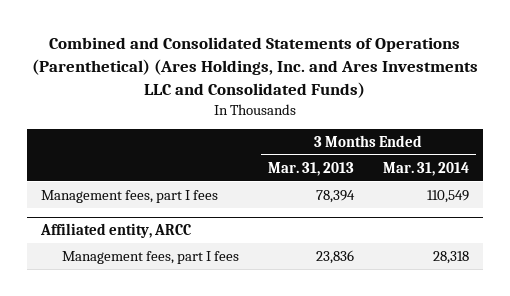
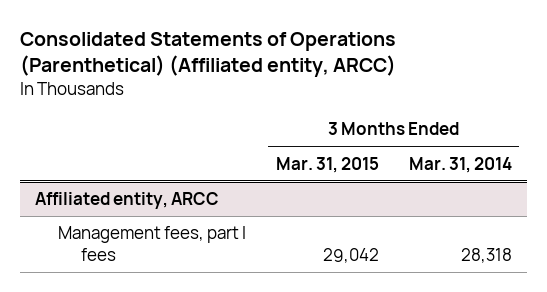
- Combined and Consolidated Statements of Operations (Parenthetical) (Ares Holdings, Inc. and Ares Investments LLC and Consolidated Funds)
+ Consolidated Statements of Operations (Parenthetical) (Affiliated entity, ARCC)
- | 3 Months Ended Mar. 31, 2013 | 3 Months Ended Mar. 31, 2014
+ | 3 Months Ended Mar. 31, 2015 | 3 Months Ended Mar. 31, 2014
- Management fees, part I fees | 78,394 | 110,549

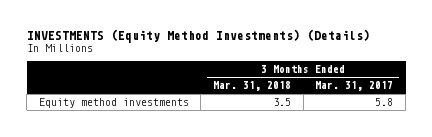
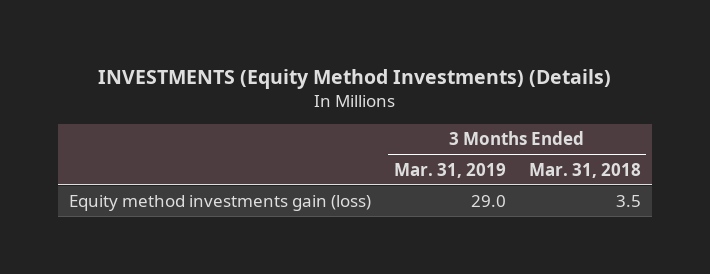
- | 3 Months Ended Mar. 31, 2018 | 3 Months Ended Mar. 31, 2017
+ | 3 Months Ended Mar. 31, 2019 | 3 Months Ended Mar. 31, 2018
- Equity method investments | 3.5 | 5.8
+ Equity method investments gain (loss) | 29.0 | 3.5

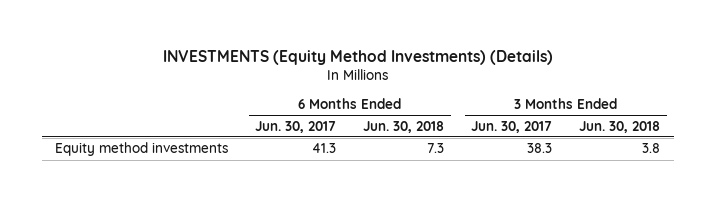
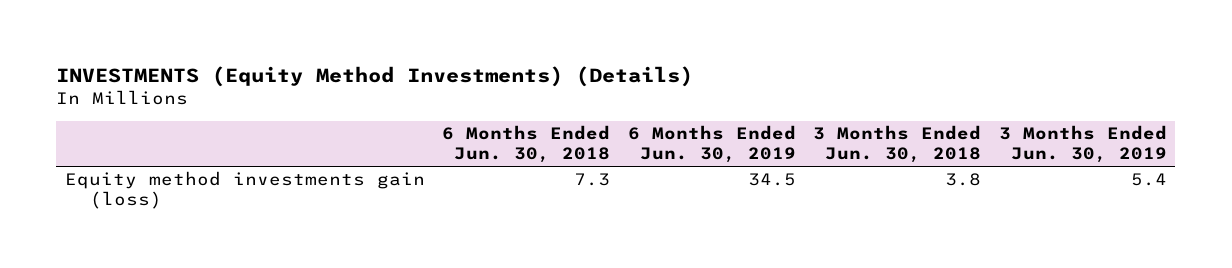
- | 6 Months Ended Jun. 30, 2017 | 6 Months Ended Jun. 30, 2018 | 3 Months Ended Jun. 30, 2017 | 3 Months Ended Jun. 30, 2018
+ | 6 Months Ended Jun. 30, 2018 | 6 Months Ended Jun. 30, 2019 | 3 Months Ended Jun. 30, 2018 | 3 Months Ended Jun. 30, 2019
- Equity method investments | 41.3 | 7.3 | 38.3 | 3.8
+ Equity method investments gain (loss) | 7.3 | 34.5 | 3.8 | 5.4

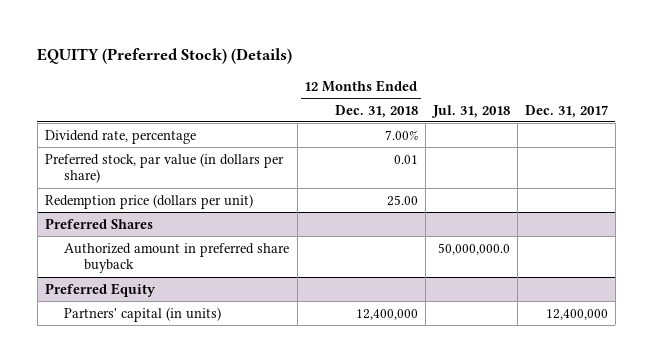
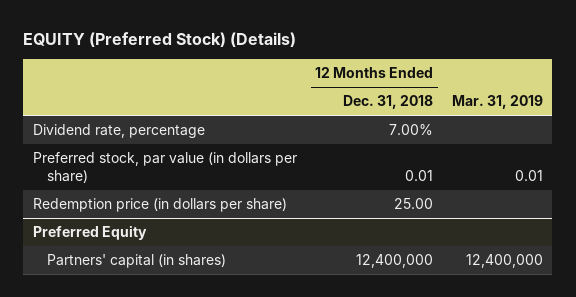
- | 12 Months Ended Dec. 31, 2018 | Jul. 31, 2018 | Dec. 31, 2017
+ | 12 Months Ended Dec. 31, 2018 | Mar. 31, 2019
- Redemption price (dollars per unit) | 25.00 | |
- Preferred Shares
- Authorized amount in preferred share buyback | | 50,000,000.0 |
+ Redemption price (in dollars per share) | 25.00 |
@ Preferred Equity
- Partners' capital (in units) | 12,400,000 | | 12,400,000
+ Partners' capital (in shares) | 12,400,000 | 12,400,000

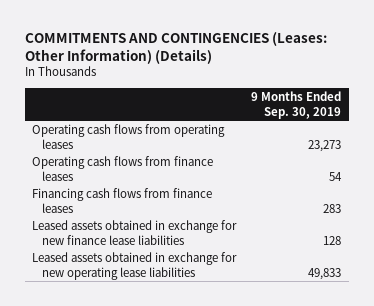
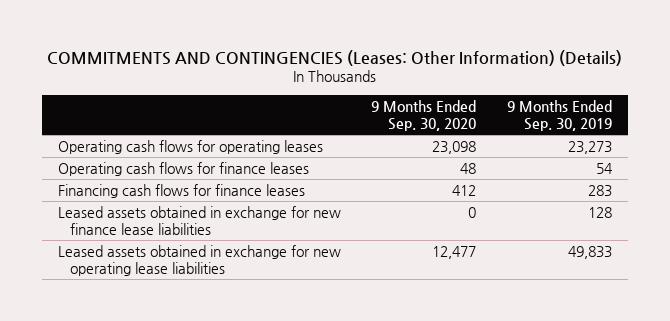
- | 9 Months Ended Sep. 30, 2019
+ | 9 Months Ended Sep. 30, 2020 | 9 Months Ended Sep. 30, 2019
- Operating cash flows from operating leases | 23,273
- Operating cash flows from finance leases | 54
- Financing cash flows from finance leases | 283
+ Operating cash flows for operating leases | 23,098 | 23,273
+ Operating cash flows for finance leases | 48 | 54
+ Financing cash flows for finance leases | 412 | 283

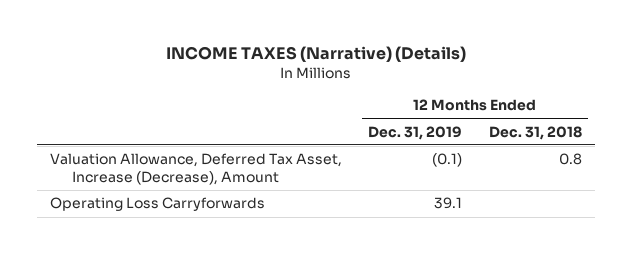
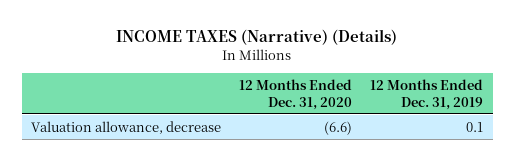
- | 12 Months Ended Dec. 31, 2019 | 12 Months Ended Dec. 31, 2018
+ | 12 Months Ended Dec. 31, 2020 | 12 Months Ended Dec. 31, 2019
- Valuation Allowance, Deferred Tax Asset, Increase (Decrease), Amount | (0.1) | 0.8
- Operating Loss Carryforwards | 39.1 |
+ Valuation allowance, decrease | (6.6) | 0.1

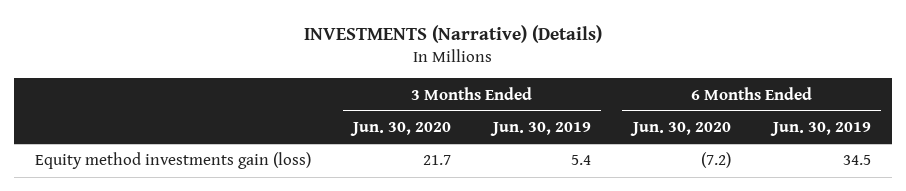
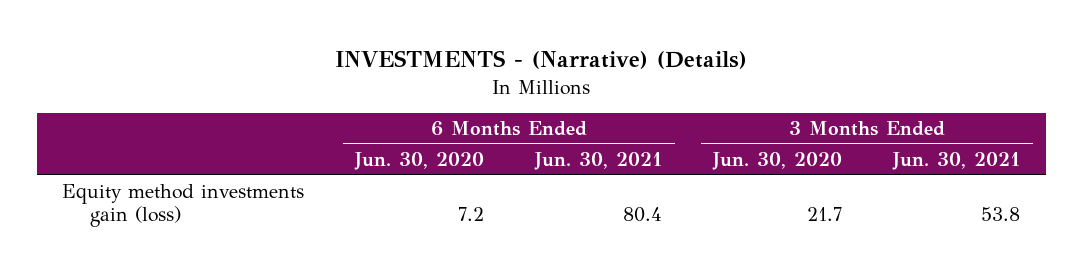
- INVESTMENTS (Narrative) (Details)
+ INVESTMENTS - (Narrative) (Details)
- | 3 Months Ended Jun. 30, 2020 | 3 Months Ended Jun. 30, 2019 | 6 Months Ended Jun. 30, 2020 | 6 Months Ended Jun. 30, 2019
+ | 6 Months Ended Jun. 30, 2020 | 6 Months Ended Jun. 30, 2021 | 3 Months Ended Jun. 30, 2020 | 3 Months Ended Jun. 30, 2021
- Equity method investments gain (loss) | 21.7 | 5.4 | (7.2) | 34.5
+ Equity method investments gain (loss) | 7.2 | 80.4 | 21.7 | 53.8

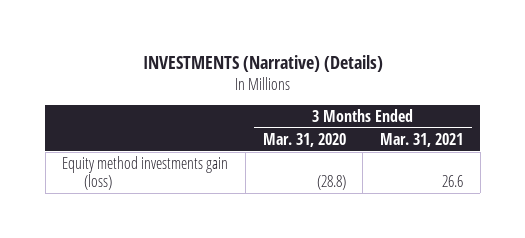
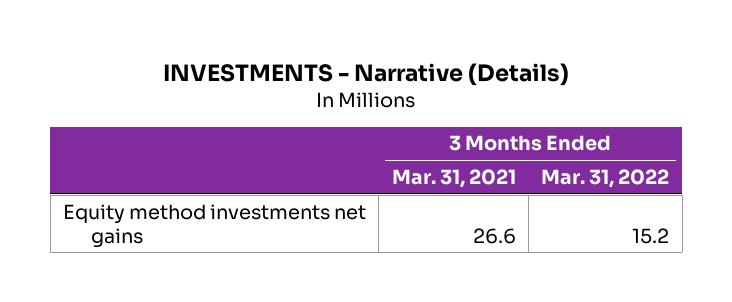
- INVESTMENTS (Narrative) (Details)
+ INVESTMENTS - Narrative (Details)
- | 3 Months Ended Mar. 31, 2020 | 3 Months Ended Mar. 31, 2021
+ | 3 Months Ended Mar. 31, 2021 | 3 Months Ended Mar. 31, 2022
- Equity method investments gain (loss) | (28.8) | 26.6
+ Equity method investments net gains | 26.6 | 15.2

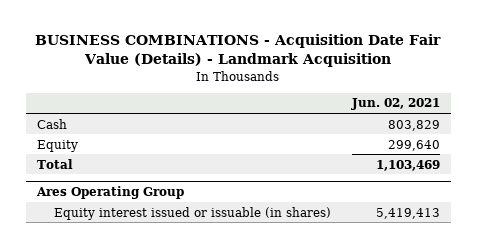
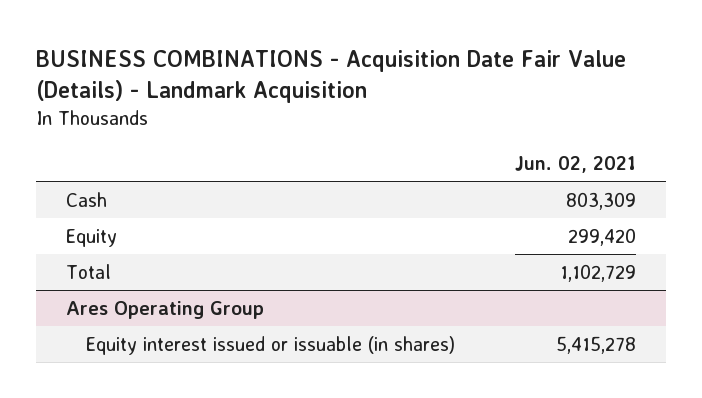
- Cash | 803,829
- Equity | 299,640
- Total | 1,103,469
+ Cash | 803,309
+ Equity | 299,420
+ Total | 1,102,729
@ Ares Operating Group
- Equity interest issued or issuable (in shares) | 5,419,413
+ Equity interest issued or issuable (in shares) | 5,415,278

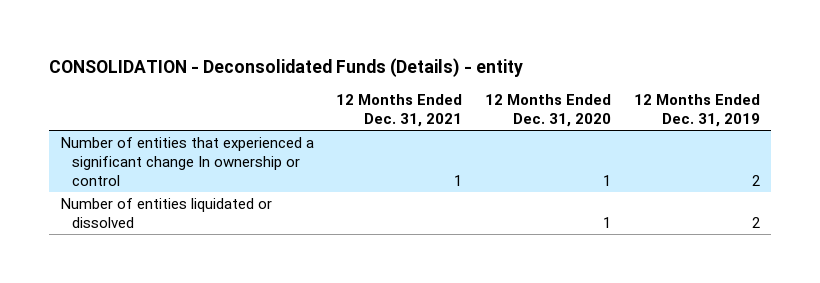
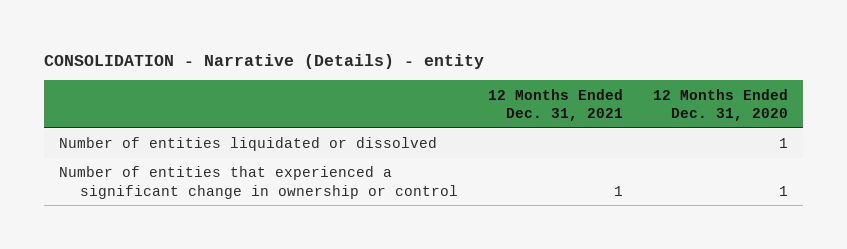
- CONSOLIDATION - Deconsolidated Funds (Details) - entity
+ CONSOLIDATION - Narrative (Details) - entity
- | 12 Months Ended Dec. 31, 2021 | 12 Months Ended Dec. 31, 2020 | 12 Months Ended Dec. 31, 2019
+ | 12 Months Ended Dec. 31, 2021 | 12 Months Ended Dec. 31, 2020
- Number of entities that experienced a significant change In ownership or control | 1 | 1 | 2
+ Number of entities that experienced a significant change in ownership or control | 1 | 1

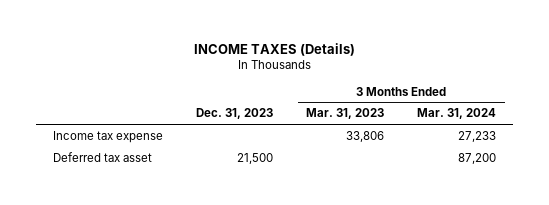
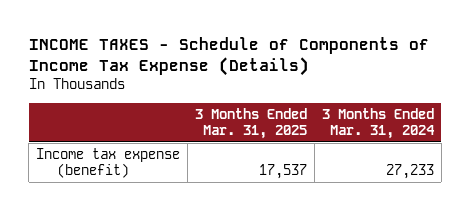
- INCOME TAXES (Details)
+ INCOME TAXES - Schedule of Components of Income Tax Expense (Details)
- | Dec. 31, 2023 | 3 Months Ended Mar. 31, 2023 | 3 Months Ended Mar. 31, 2024
+ | 3 Months Ended Mar. 31, 2025 | 3 Months Ended Mar. 31, 2024
- Income tax expense | | 33,806 | 27,233
- Deferred tax asset | 21,500 | | 87,200
+ Income tax expense (benefit) | 17,537 | 27,233

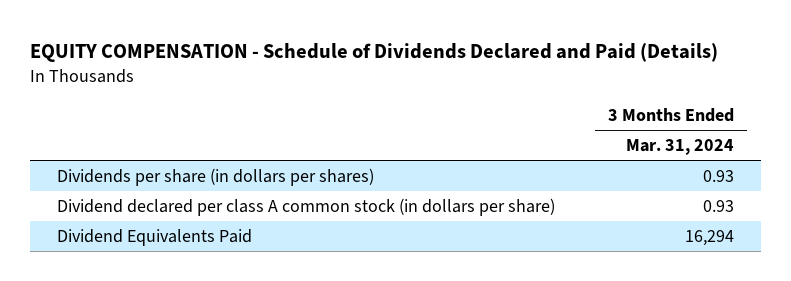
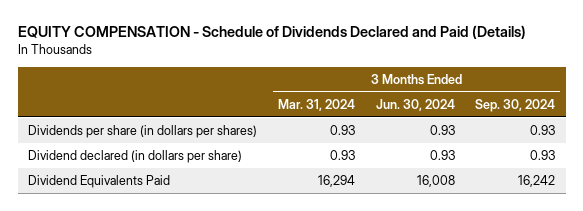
- | 3 Months Ended Mar. 31, 2024
+ | 3 Months Ended Mar. 31, 2024 | 3 Months Ended Jun. 30, 2024 | 3 Months Ended Sep. 30, 2024
- Dividend declared per class A common stock (in dollars per share) | 0.93
+ Dividend declared (in dollars per share) | 0.93 | 0.93 | 0.93

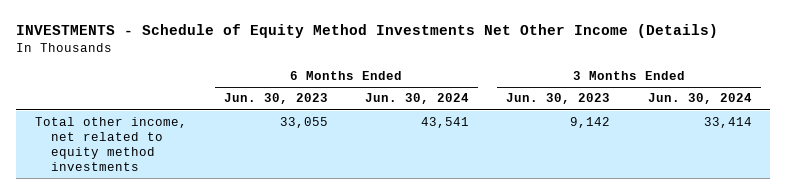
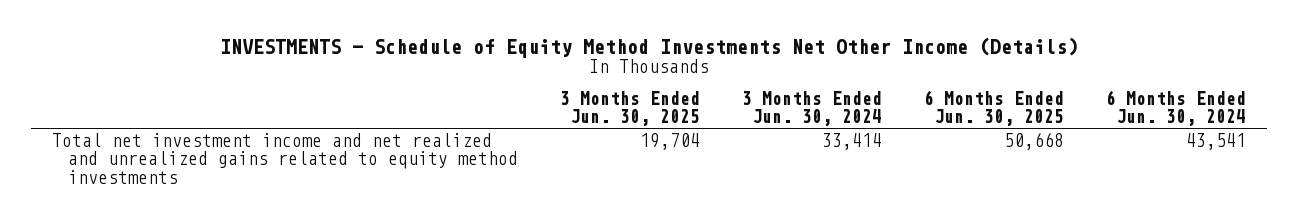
- | 6 Months Ended Jun. 30, 2023 | 6 Months Ended Jun. 30, 2024 | 3 Months Ended Jun. 30, 2023 | 3 Months Ended Jun. 30, 2024
+ | 3 Months Ended Jun. 30, 2025 | 3 Months Ended Jun. 30, 2024 | 6 Months Ended Jun. 30, 2025 | 6 Months Ended Jun. 30, 2024
- Total other income, net related to equity method investments | 33,055 | 43,541 | 9,142 | 33,414
+ Total net investment income and net realized and unrealized gains related to equity method investments | 19,704 | 33,414 | 50,668 | 43,541

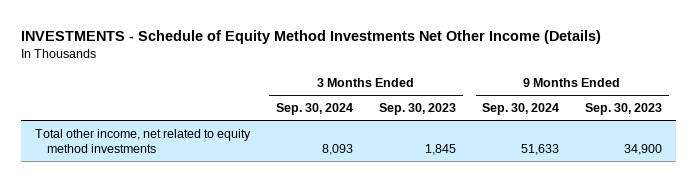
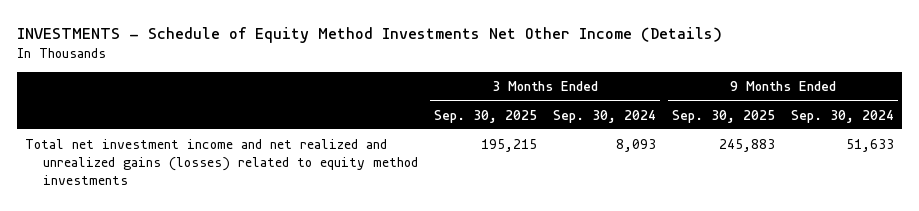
- | 3 Months Ended Sep. 30, 2024 | 3 Months Ended Sep. 30, 2023 | 9 Months Ended Sep. 30, 2024 | 9 Months Ended Sep. 30, 2023
+ | 3 Months Ended Sep. 30, 2025 | 3 Months Ended Sep. 30, 2024 | 9 Months Ended Sep. 30, 2025 | 9 Months Ended Sep. 30, 2024
- Total other income, net related to equity method investments | 8,093 | 1,845 | 51,633 | 34,900
+ Total net investment income and net realized and unrealized gains (losses) related to equity method investments | 195,215 | 8,093 | 245,883 | 51,633

